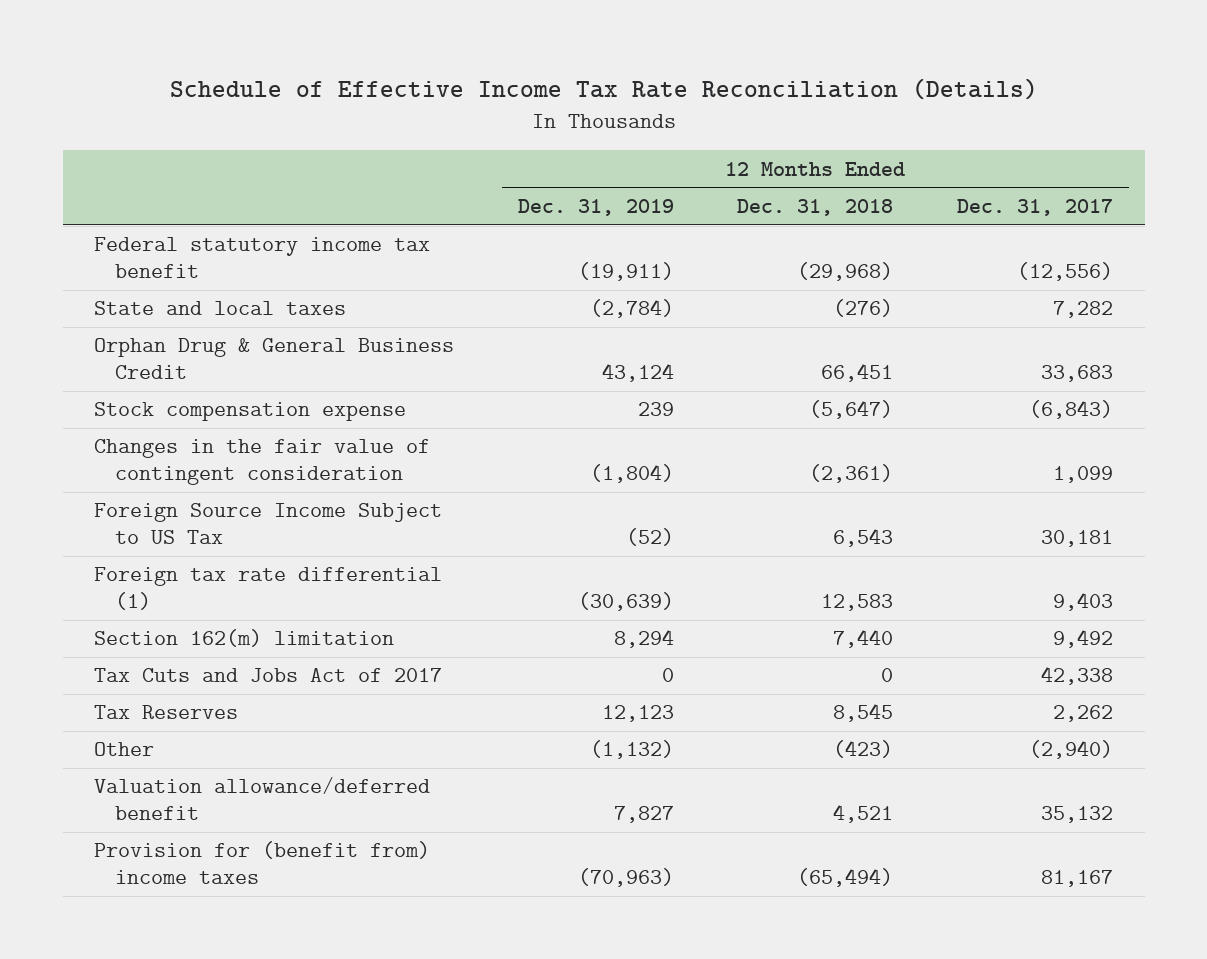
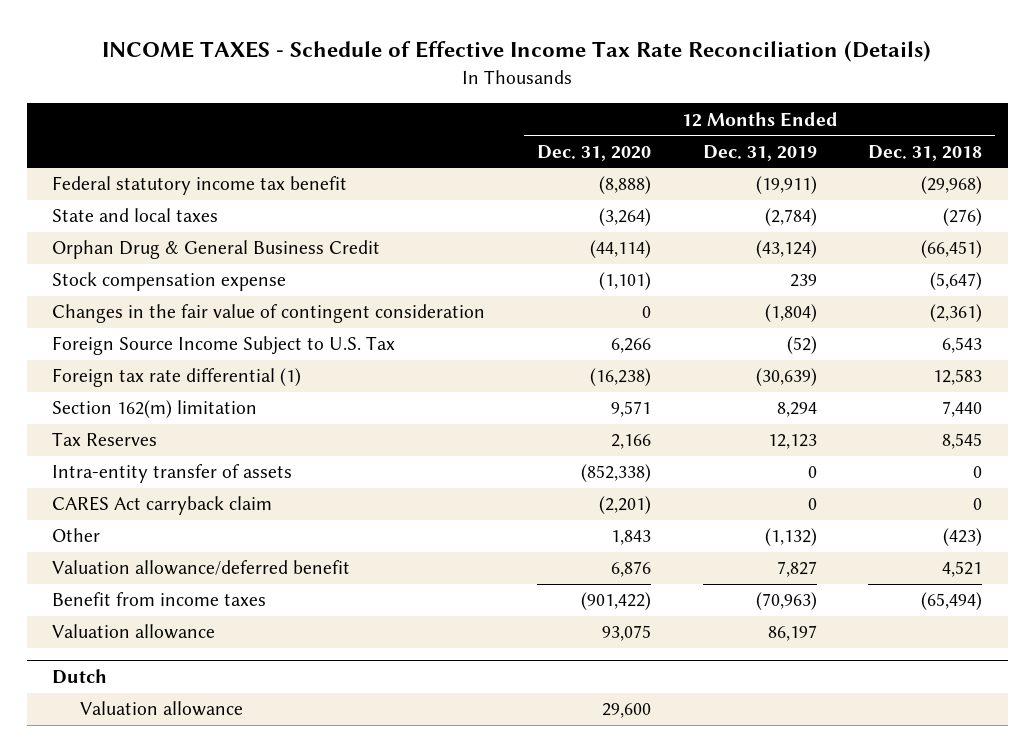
- Schedule of Effective Income Tax Rate Reconciliation (Details)
+ INCOME TAXES - Schedule of Effective Income Tax Rate Reconciliation (Details)
- | 12 Months Ended Dec. 31, 2019 | 12 Months Ended Dec. 31, 2018 | 12 Months Ended Dec. 31, 2017
+ | 12 Months Ended Dec. 31, 2020 | 12 Months Ended Dec. 31, 2019 | 12 Months Ended Dec. 31, 2018
- Orphan Drug & General Business Credit | 43,124 | 66,451 | 33,683
+ Orphan Drug & General Business Credit | (44,114) | (43,124) | (66,451)
- Foreign Source Income Subject to US Tax | (52) | 6,543 | 30,181
+ Foreign Source Income Subject to U.S. Tax | 6,266 | (52) | 6,543
- Tax Cuts and Jobs Act of 2017 | 0 | 0 | 42,338
+ Intra-entity transfer of assets | (852,338) | 0 | 0
+ CARES Act carryback claim | (2,201) | 0 | 0
- Provision for (benefit from) income taxes | (70,963) | (65,494) | 81,167
+ Benefit from income taxes | (901,422) | (70,963) | (65,494)
+ Valuation allowance | 93,075 | 86,197 |
+ Dutch
+ Valuation allowance | 29,600 | |

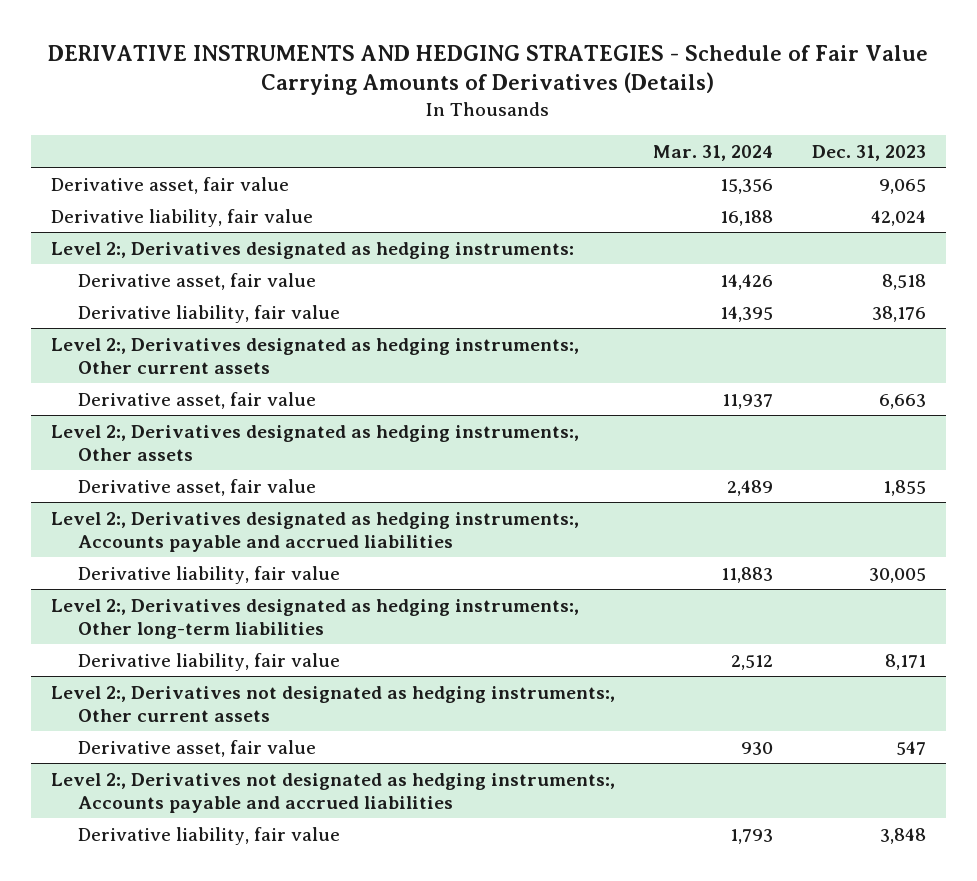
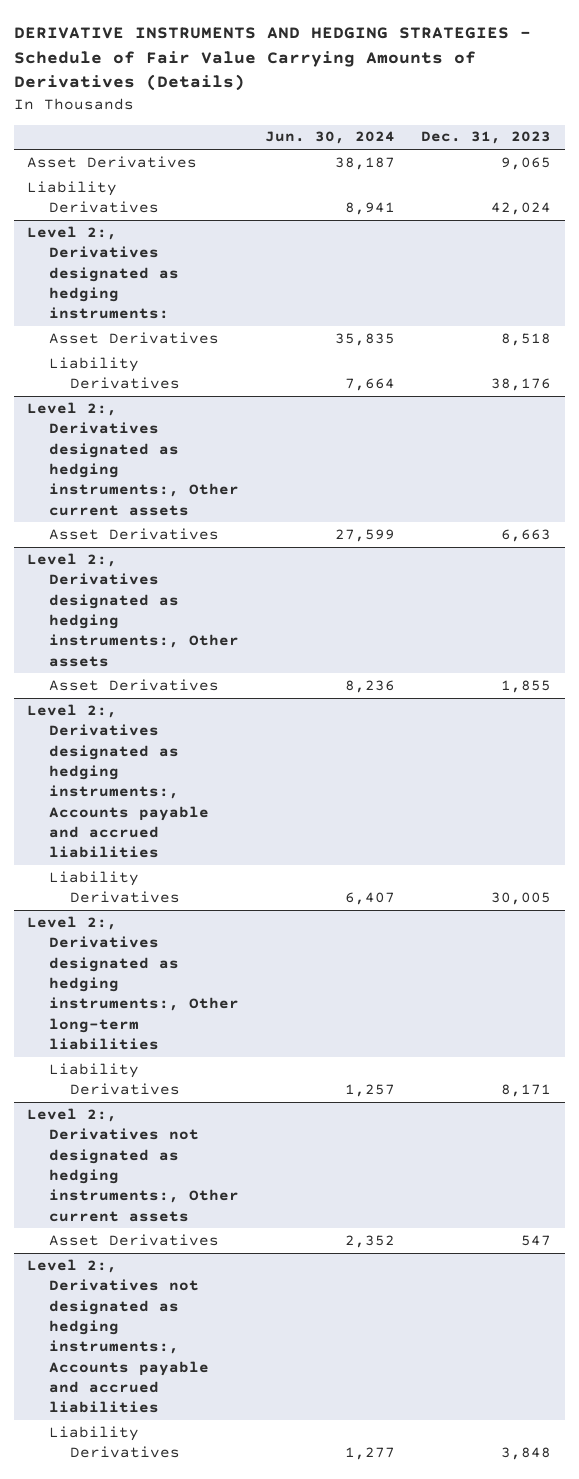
- | Mar. 31, 2024 | Dec. 31, 2023
+ | Jun. 30, 2024 | Dec. 31, 2023
- Derivative asset, fair value | 15,356 | 9,065
- Derivative liability, fair value | 16,188 | 42,024
+ Asset Derivatives | 38,187 | 9,065
+ Liability Derivatives | 8,941 | 42,024
@ Level 2:, Derivatives designated as hedging instruments:
- Derivative asset, fair value | 14,426 | 8,518
- Derivative liability, fair value | 14,395 | 38,176
+ Asset Derivatives | 35,835 | 8,518
+ Liability Derivatives | 7,664 | 38,176
@ Level 2:, Derivatives designated as hedging instruments:, Other current assets
- Derivative asset, fair value | 11,937 | 6,663
+ Asset Derivatives | 27,599 | 6,663
@ Level 2:, Derivatives designated as hedging instruments:, Other assets
- Derivative asset, fair value | 2,489 | 1,855
+ Asset Derivatives | 8,236 | 1,855
@ Level 2:, Derivatives designated as hedging instruments:, Accounts payable and accrued liabilities
- Derivative liability, fair value | 11,883 | 30,005
+ Liability Derivatives | 6,407 | 30,005
@ Level 2:, Derivatives designated as hedging instruments:, Other long-term liabilities
- Derivative liability, fair value | 2,512 | 8,171
+ Liability Derivatives | 1,257 | 8,171
@ Level 2:, Derivatives not designated as hedging instruments:, Other current assets
- Derivative asset, fair value | 930 | 547
+ Asset Derivatives | 2,352 | 547
@ Level 2:, Derivatives not designated as hedging instruments:, Accounts payable and accrued liabilities
- Derivative liability, fair value | 1,793 | 3,848
+ Liability Derivatives | 1,277 | 3,848

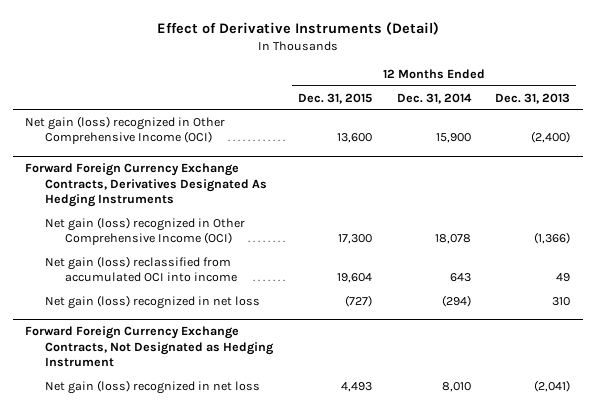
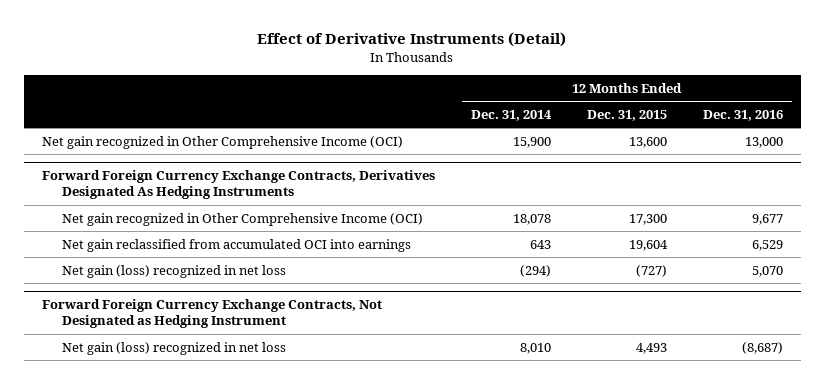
- | 12 Months Ended Dec. 31, 2015 | 12 Months Ended Dec. 31, 2014 | 12 Months Ended Dec. 31, 2013
+ | 12 Months Ended Dec. 31, 2014 | 12 Months Ended Dec. 31, 2015 | 12 Months Ended Dec. 31, 2016
- Net gain (loss) recognized in Other Comprehensive Income (OCI) | 13,600 | 15,900 | (2,400)
+ Net gain recognized in Other Comprehensive Income (OCI) | 15,900 | 13,600 | 13,000
@ Forward Foreign Currency Exchange Contracts, Derivatives Designated As Hedging Instruments
- Net gain (loss) recognized in Other Comprehensive Income (OCI) | 17,300 | 18,078 | (1,366)
- Net gain (loss) reclassified from accumulated OCI into income | 19,604 | 643 | 49
+ Net gain recognized in Other Comprehensive Income (OCI) | 18,078 | 17,300 | 9,677
+ Net gain reclassified from accumulated OCI into earnings | 643 | 19,604 | 6,529

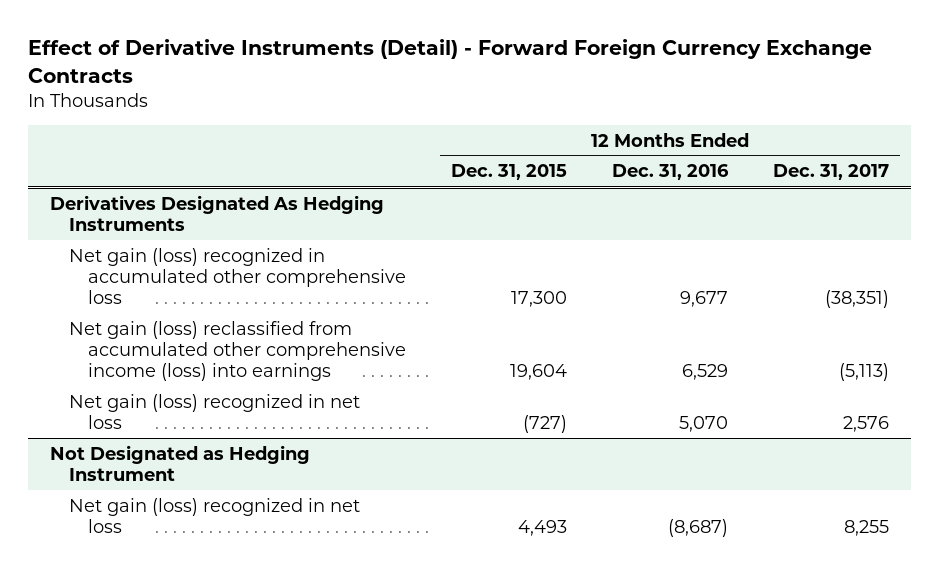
- Effect of Derivative Instruments (Detail)
+ Effect of Derivative Instruments (Detail) - Forward Foreign Currency Exchange Contracts
- | 12 Months Ended Dec. 31, 2014 | 12 Months Ended Dec. 31, 2015 | 12 Months Ended Dec. 31, 2016
+ | 12 Months Ended Dec. 31, 2015 | 12 Months Ended Dec. 31, 2016 | 12 Months Ended Dec. 31, 2017
- Net gain recognized in Other Comprehensive Income (OCI) | 15,900 | 13,600 | 13,000
- Forward Foreign Currency Exchange Contracts, Derivatives Designated As Hedging Instruments
- Net gain recognized in Other Comprehensive Income (OCI) | 18,078 | 17,300 | 9,677
- Net gain reclassified from accumulated OCI into earnings | 643 | 19,604 | 6,529
+ Derivatives Designated As Hedging Instruments
+ Net gain (loss) recognized in accumulated other comprehensive loss | 17,300 | 9,677 | (38,351)
+ Net gain (loss) reclassified from accumulated other comprehensive income (loss) into earnings | 19,604 | 6,529 | (5,113)
- Forward Foreign Currency Exchange Contracts, Not Designated as Hedging Instrument
+ Not Designated as Hedging Instrument

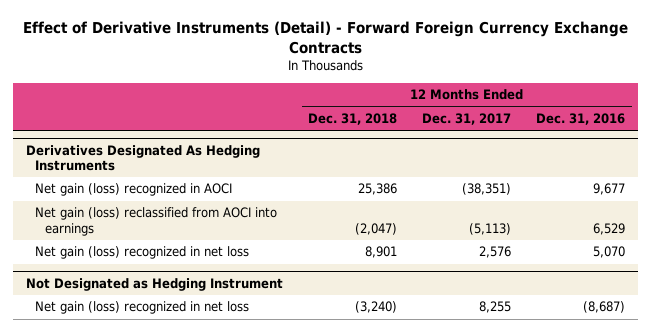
- | 12 Months Ended Dec. 31, 2015 | 12 Months Ended Dec. 31, 2016 | 12 Months Ended Dec. 31, 2017
+ | 12 Months Ended Dec. 31, 2018 | 12 Months Ended Dec. 31, 2017 | 12 Months Ended Dec. 31, 2016
@ Derivatives Designated As Hedging Instruments
- Net gain (loss) recognized in accumulated other comprehensive loss | 17,300 | 9,677 | (38,351)
- Net gain (loss) reclassified from accumulated other comprehensive income (loss) into earnings | 19,604 | 6,529 | (5,113)
+ Net gain (loss) recognized in AOCI | 25,386 | (38,351) | 9,677
+ Net gain (loss) reclassified from AOCI into earnings | (2,047) | (5,113) | 6,529

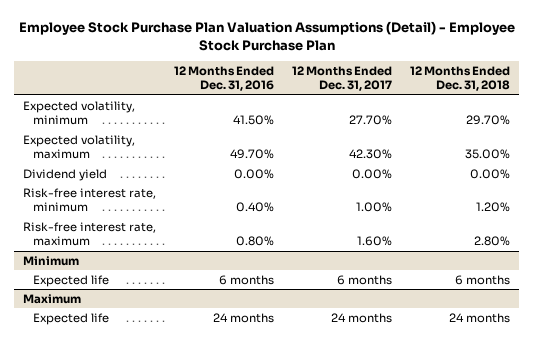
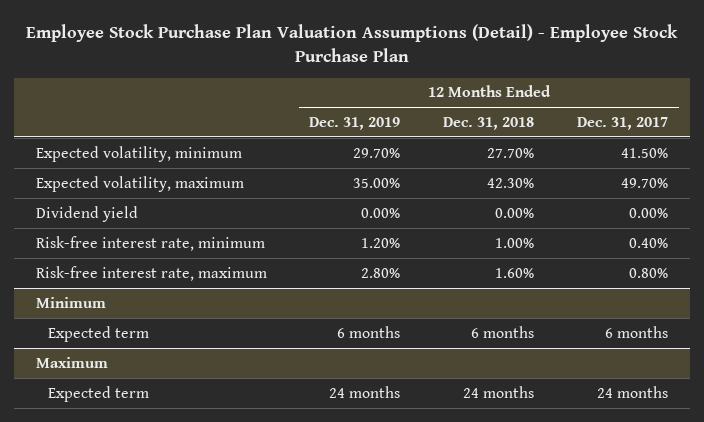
- | 12 Months Ended Dec. 31, 2016 | 12 Months Ended Dec. 31, 2017 | 12 Months Ended Dec. 31, 2018
+ | 12 Months Ended Dec. 31, 2019 | 12 Months Ended Dec. 31, 2018 | 12 Months Ended Dec. 31, 2017
- Expected volatility, minimum | 41.50% | 27.70% | 29.70%
- Expected volatility, maximum | 49.70% | 42.30% | 35.00%
+ Expected volatility, minimum | 29.70% | 27.70% | 41.50%
+ Expected volatility, maximum | 35.00% | 42.30% | 49.70%
- Risk-free interest rate, minimum | 0.40% | 1.00% | 1.20%
- Risk-free interest rate, maximum | 0.80% | 1.60% | 2.80%
+ Risk-free interest rate, minimum | 1.20% | 1.00% | 0.40%
+ Risk-free interest rate, maximum | 2.80% | 1.60% | 0.80%
@ Minimum
- Expected life | 6 months | 6 months | 6 months
+ Expected term | 6 months | 6 months | 6 months
@ Maximum
- Expected life | 24 months | 24 months | 24 months
+ Expected term | 24 months | 24 months | 24 months

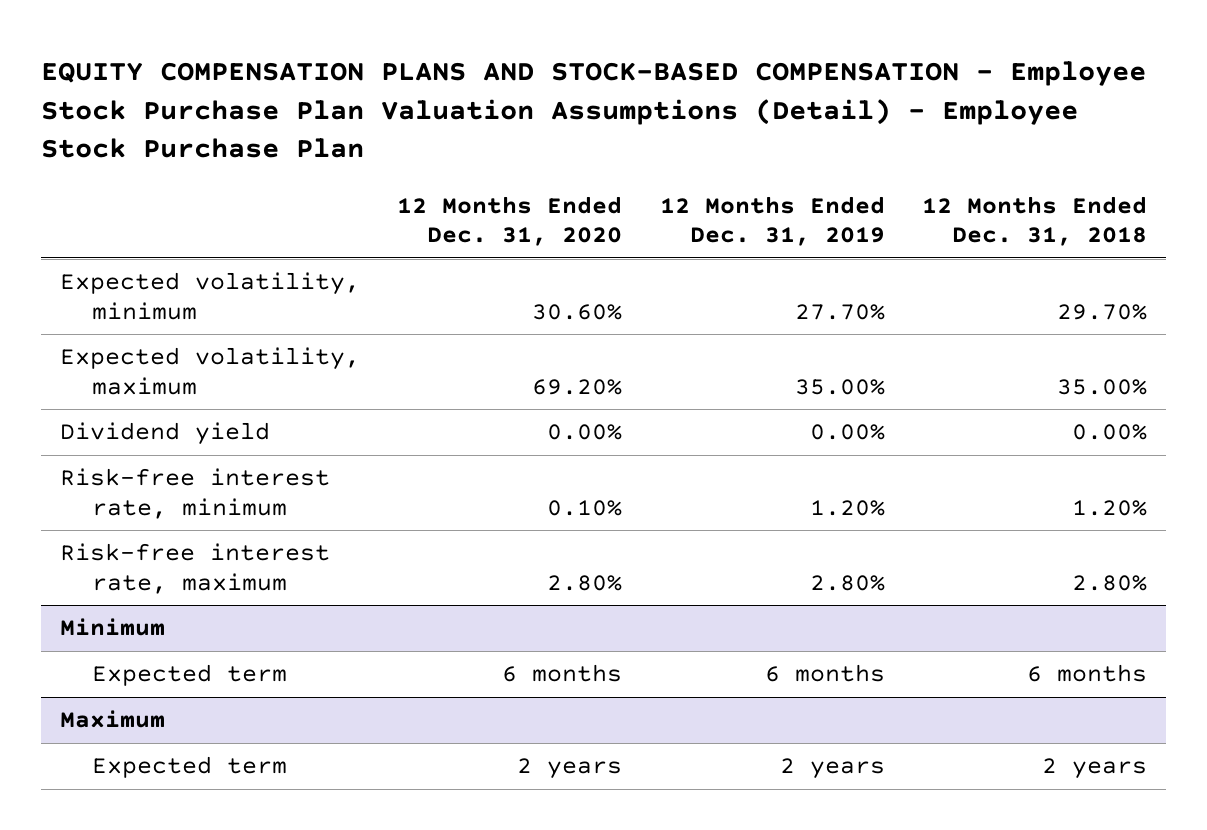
- Employee Stock Purchase Plan Valuation Assumptions (Detail) - Employee Stock Purchase Plan
+ EQUITY COMPENSATION PLANS AND STOCK-BASED COMPENSATION - Employee Stock Purchase Plan Valuation Assumptions (Detail) - Employee Stock Purchase Plan
- | 12 Months Ended Dec. 31, 2019 | 12 Months Ended Dec. 31, 2018 | 12 Months Ended Dec. 31, 2017
+ | 12 Months Ended Dec. 31, 2020 | 12 Months Ended Dec. 31, 2019 | 12 Months Ended Dec. 31, 2018
- Expected volatility, minimum | 29.70% | 27.70% | 41.50%
- Expected volatility, maximum | 35.00% | 42.30% | 49.70%
+ Expected volatility, minimum | 30.60% | 27.70% | 29.70%
+ Expected volatility, maximum | 69.20% | 35.00% | 35.00%
- Risk-free interest rate, minimum | 1.20% | 1.00% | 0.40%
- Risk-free interest rate, maximum | 2.80% | 1.60% | 0.80%
+ Risk-free interest rate, minimum | 0.10% | 1.20% | 1.20%
+ Risk-free interest rate, maximum | 2.80% | 2.80% | 2.80%
@ Maximum
- Expected term | 24 months | 24 months | 24 months
+ Expected term | 2 years | 2 years | 2 years

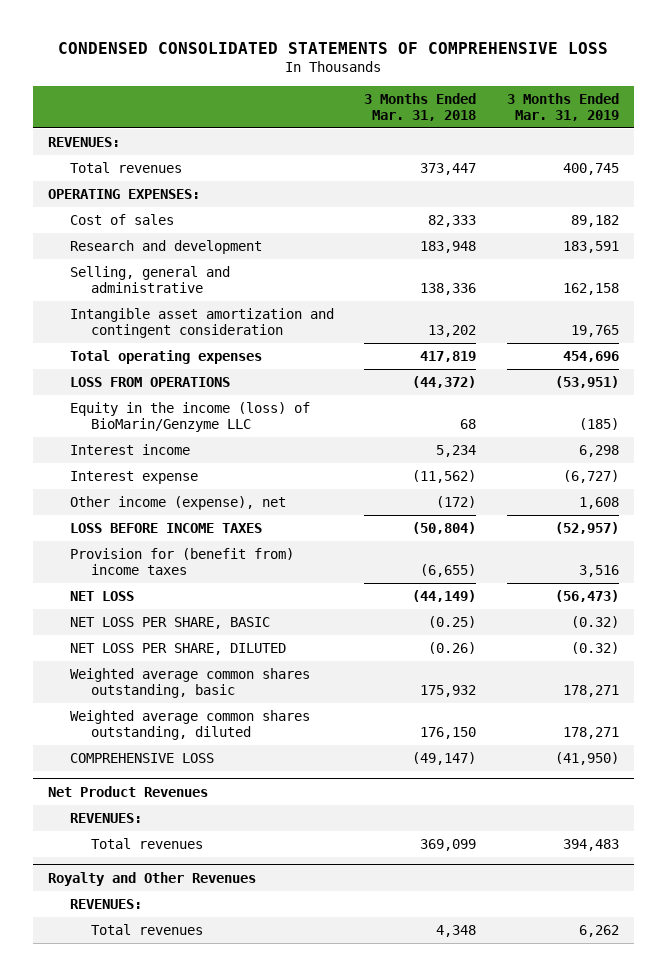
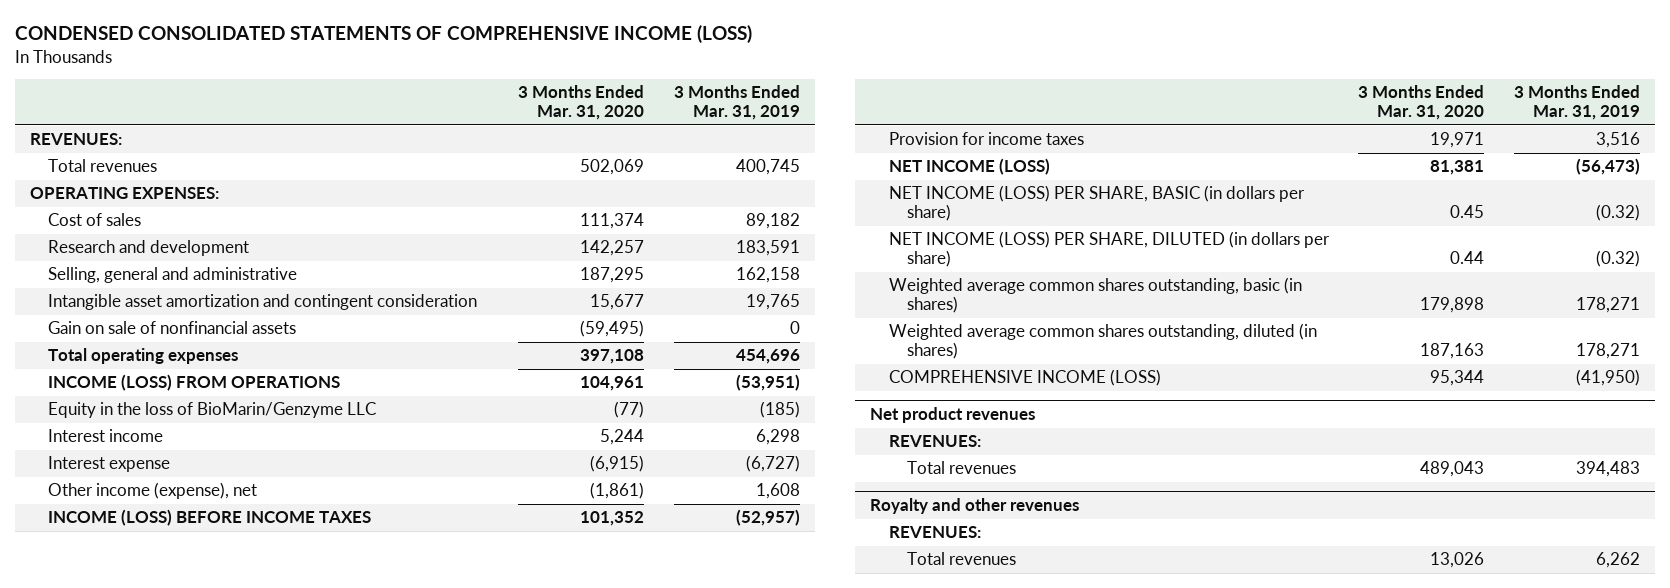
- CONDENSED CONSOLIDATED STATEMENTS OF COMPREHENSIVE LOSS
+ CONDENSED CONSOLIDATED STATEMENTS OF COMPREHENSIVE INCOME (LOSS)
- | 3 Months Ended Mar. 31, 2018 | 3 Months Ended Mar. 31, 2019
+ | 3 Months Ended Mar. 31, 2020 | 3 Months Ended Mar. 31, 2019
+ Gain on sale of nonfinancial assets | (59,495) | 0
- LOSS FROM OPERATIONS | (44,372) | (53,951)
- Equity in the income (loss) of BioMarin/Genzyme LLC | 68 | (185)
+ INCOME (LOSS) FROM OPERATIONS | 104,961 | (53,951)
+ Equity in the loss of BioMarin/Genzyme LLC | (77) | (185)
- LOSS BEFORE INCOME TAXES | (50,804) | (52,957)
- Provision for (benefit from) income taxes | (6,655) | 3,516
- NET LOSS | (44,149) | (56,473)
- NET LOSS PER SHARE, BASIC | (0.25) | (0.32)
- NET LOSS PER SHARE, DILUTED | (0.26) | (0.32)
- Weighted average common shares outstanding, basic | 175,932 | 178,271
- Weighted average common shares outstanding, diluted | 176,150 | 178,271
- COMPREHENSIVE LOSS | (49,147) | (41,950)
- Net Product Revenues
+ INCOME (LOSS) BEFORE INCOME TAXES | 101,352 | (52,957)
+ Provision for income taxes | 19,971 | 3,516
+ NET INCOME (LOSS) | 81,381 | (56,473)
+ NET INCOME (LOSS) PER SHARE, BASIC (in dollars per share) | 0.45 | (0.32)
+ NET INCOME (LOSS) PER SHARE, DILUTED (in dollars per share) | 0.44 | (0.32)
+ Weighted average common shares outstanding, basic (in shares) | 179,898 | 178,271
+ Weighted average common shares outstanding, diluted (in shares) | 187,163 | 178,271
+ COMPREHENSIVE INCOME (LOSS) | 95,344 | (41,950)
+ Net product revenues
- Royalty and Other Revenues
+ Royalty and other revenues

